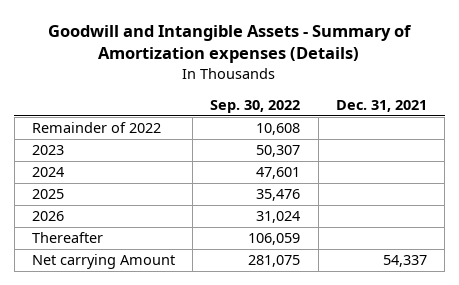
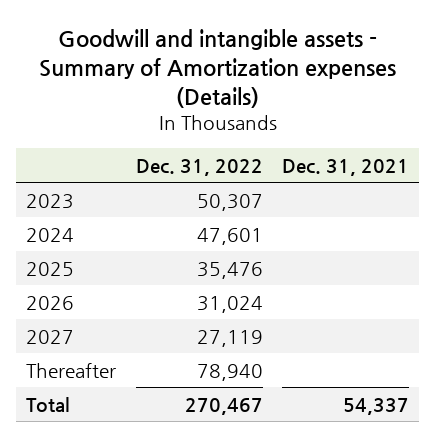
- Goodwill and Intangible Assets - Summary of Amortization expenses (Details)
+ Goodwill and intangible assets - Summary of Amortization expenses (Details)
- | Sep. 30, 2022 | Dec. 31, 2021
+ | Dec. 31, 2022 | Dec. 31, 2021
- Remainder of 2022 | 10,608 |
+ 2027 | 27,119 |
- Net carrying Amount | 281,075 | 54,337
+ Total | 270,467 | 54,337

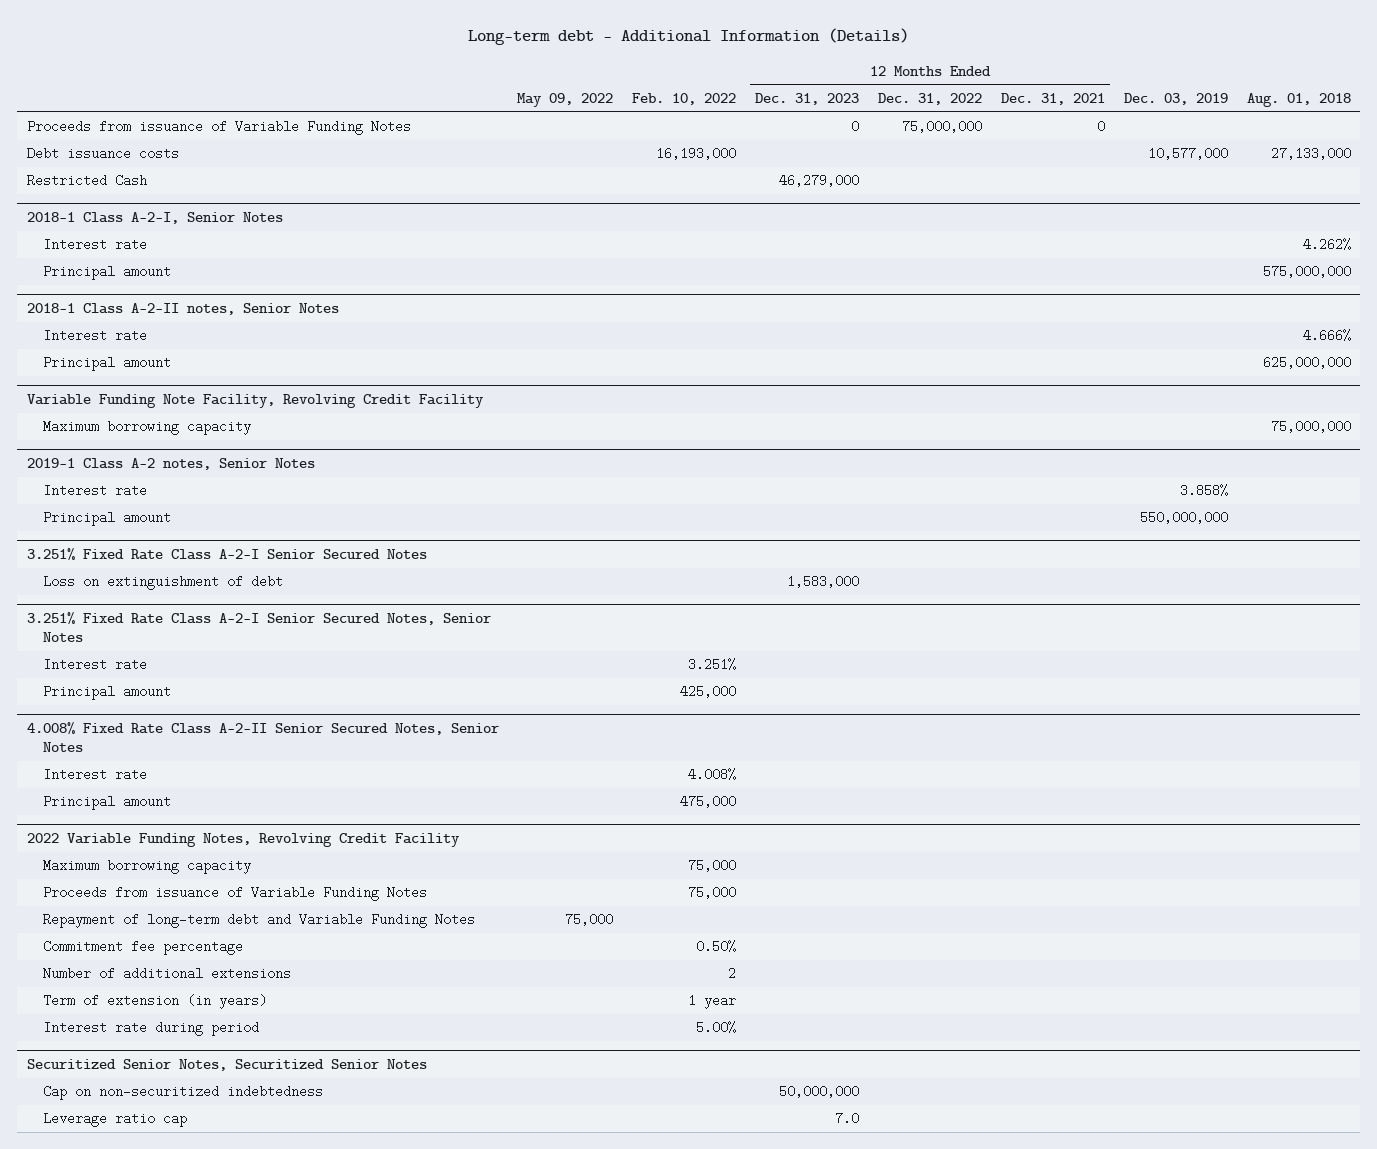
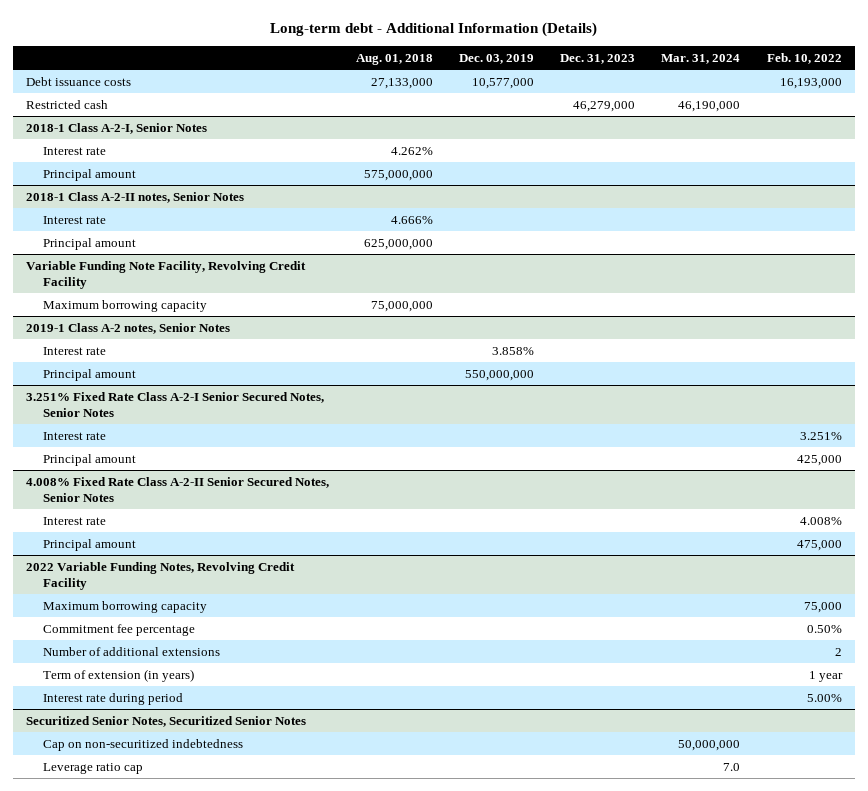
- | May 09, 2022 | Feb. 10, 2022 | 12 Months Ended Dec. 31, 2023 | 12 Months Ended Dec. 31, 2022 | 12 Months Ended Dec. 31, 2021 | Dec. 03, 2019 | Aug. 01, 2018
+ | Aug. 01, 2018 | Dec. 03, 2019 | Dec. 31, 2023 | Mar. 31, 2024 | Feb. 10, 2022
- Proceeds from issuance of Variable Funding Notes | | | 0 | 75,000,000 | 0 | |
- Restricted Cash | | | 46,279,000 | | | |
+ Restricted cash | | | 46,279,000 | 46,190,000 |
- 3.251% Fixed Rate Class A-2-I Senior Secured Notes
- Loss on extinguishment of debt | | | 1,583,000 | | | |
@ 2022 Variable Funding Notes, Revolving Credit Facility
- Proceeds from issuance of Variable Funding Notes | | 75,000 | | | | |
- Repayment of long-term debt and Variable Funding Notes | 75,000 | | | | | |

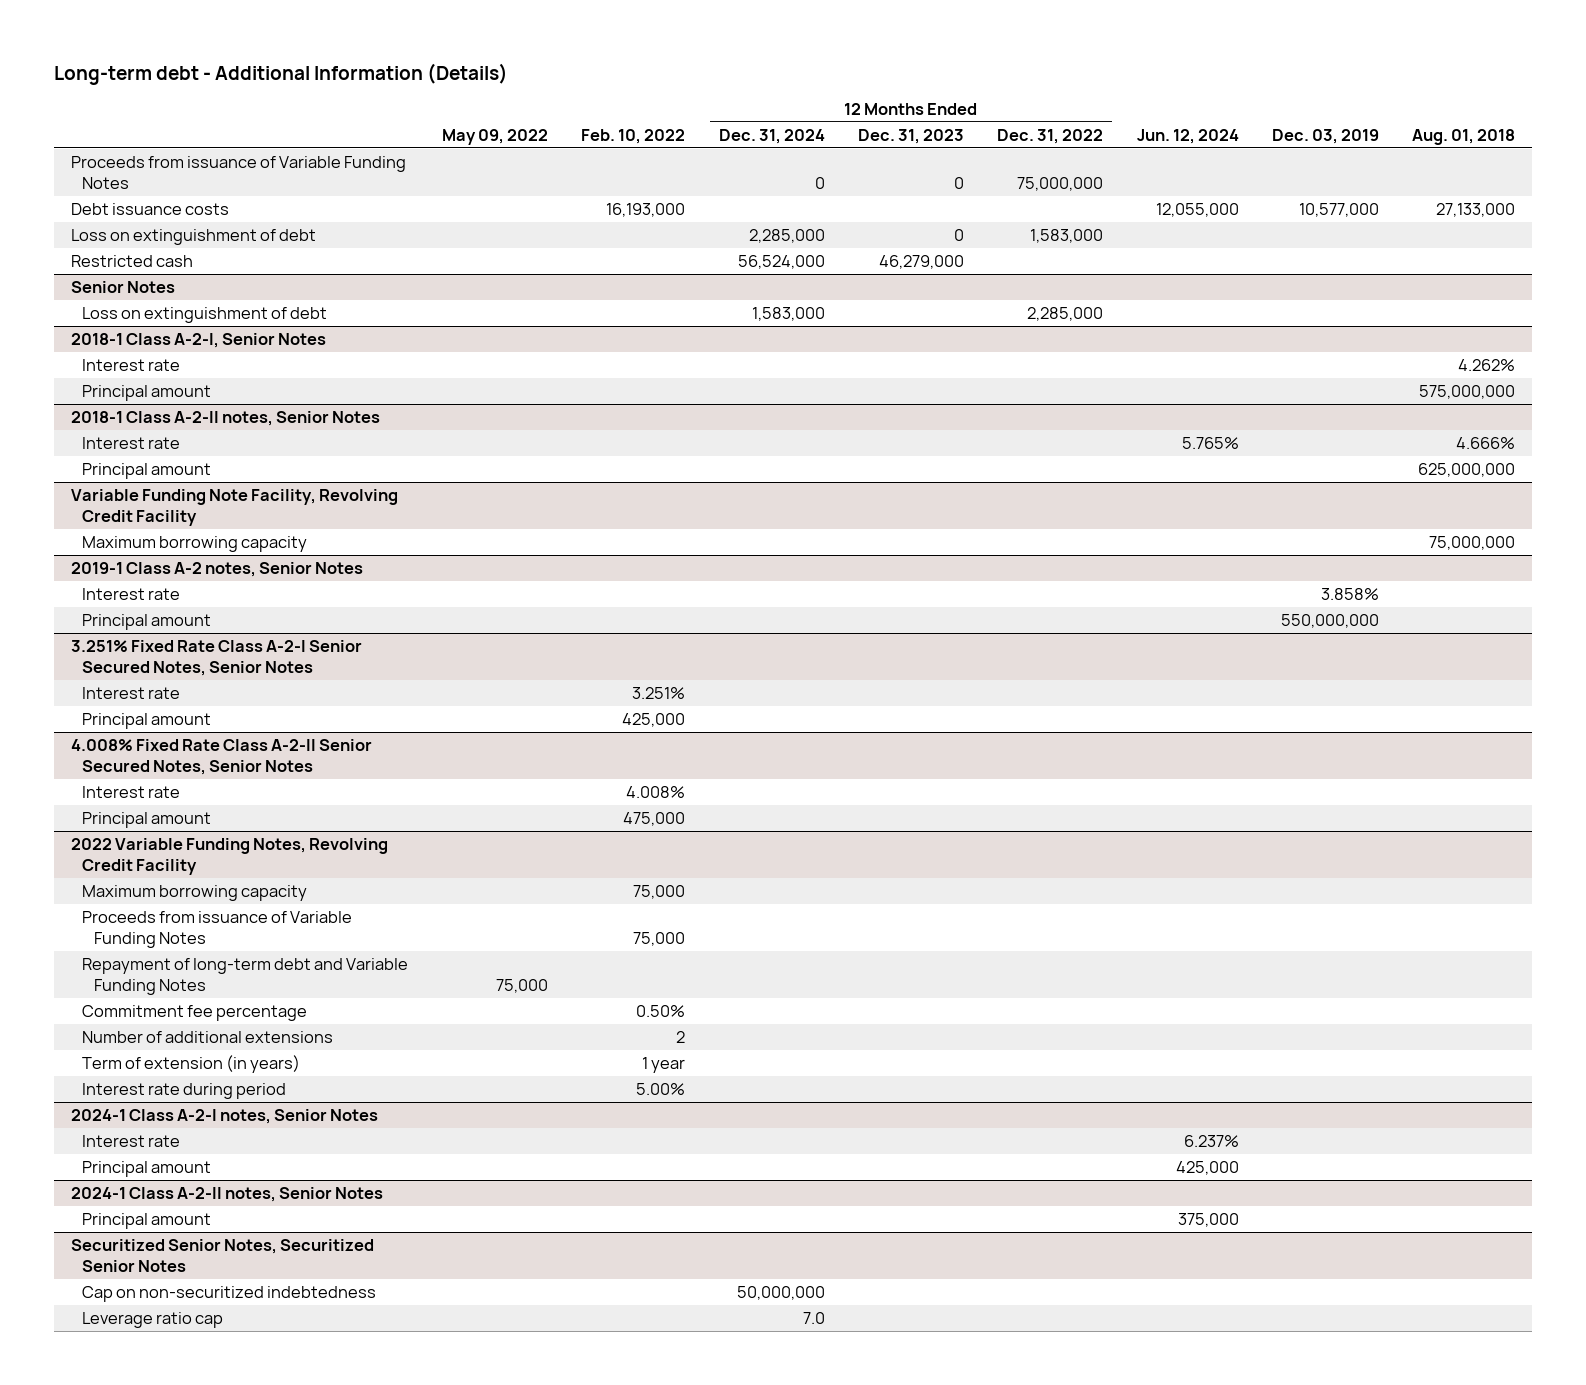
- | Aug. 01, 2018 | Dec. 03, 2019 | Dec. 31, 2023 | Mar. 31, 2024 | Feb. 10, 2022
+ | May 09, 2022 | Feb. 10, 2022 | 12 Months Ended Dec. 31, 2024 | 12 Months Ended Dec. 31, 2023 | 12 Months Ended Dec. 31, 2022 | Jun. 12, 2024 | Dec. 03, 2019 | Aug. 01, 2018
+ Proceeds from issuance of Variable Funding Notes | | | 0 | 0 | 75,000,000 | | |
+ Loss on extinguishment of debt | | | 2,285,000 | 0 | 1,583,000 | | |
+ Senior Notes
+ Loss on extinguishment of debt | | | 1,583,000 | | 2,285,000 | | |
@ 2022 Variable Funding Notes, Revolving Credit Facility
+ Proceeds from issuance of Variable Funding Notes | | 75,000 | | | | | |
+ Repayment of long-term debt and Variable Funding Notes | 75,000 | | | | | | |
+ 2024-1 Class A-2-I notes, Senior Notes
+ Interest rate | | | | | | 6.237% | |
+ Principal amount | | | | | | 425,000 | |
+ 2024-1 Class A-2-II notes, Senior Notes
+ Principal amount | | | | | | 375,000 | |

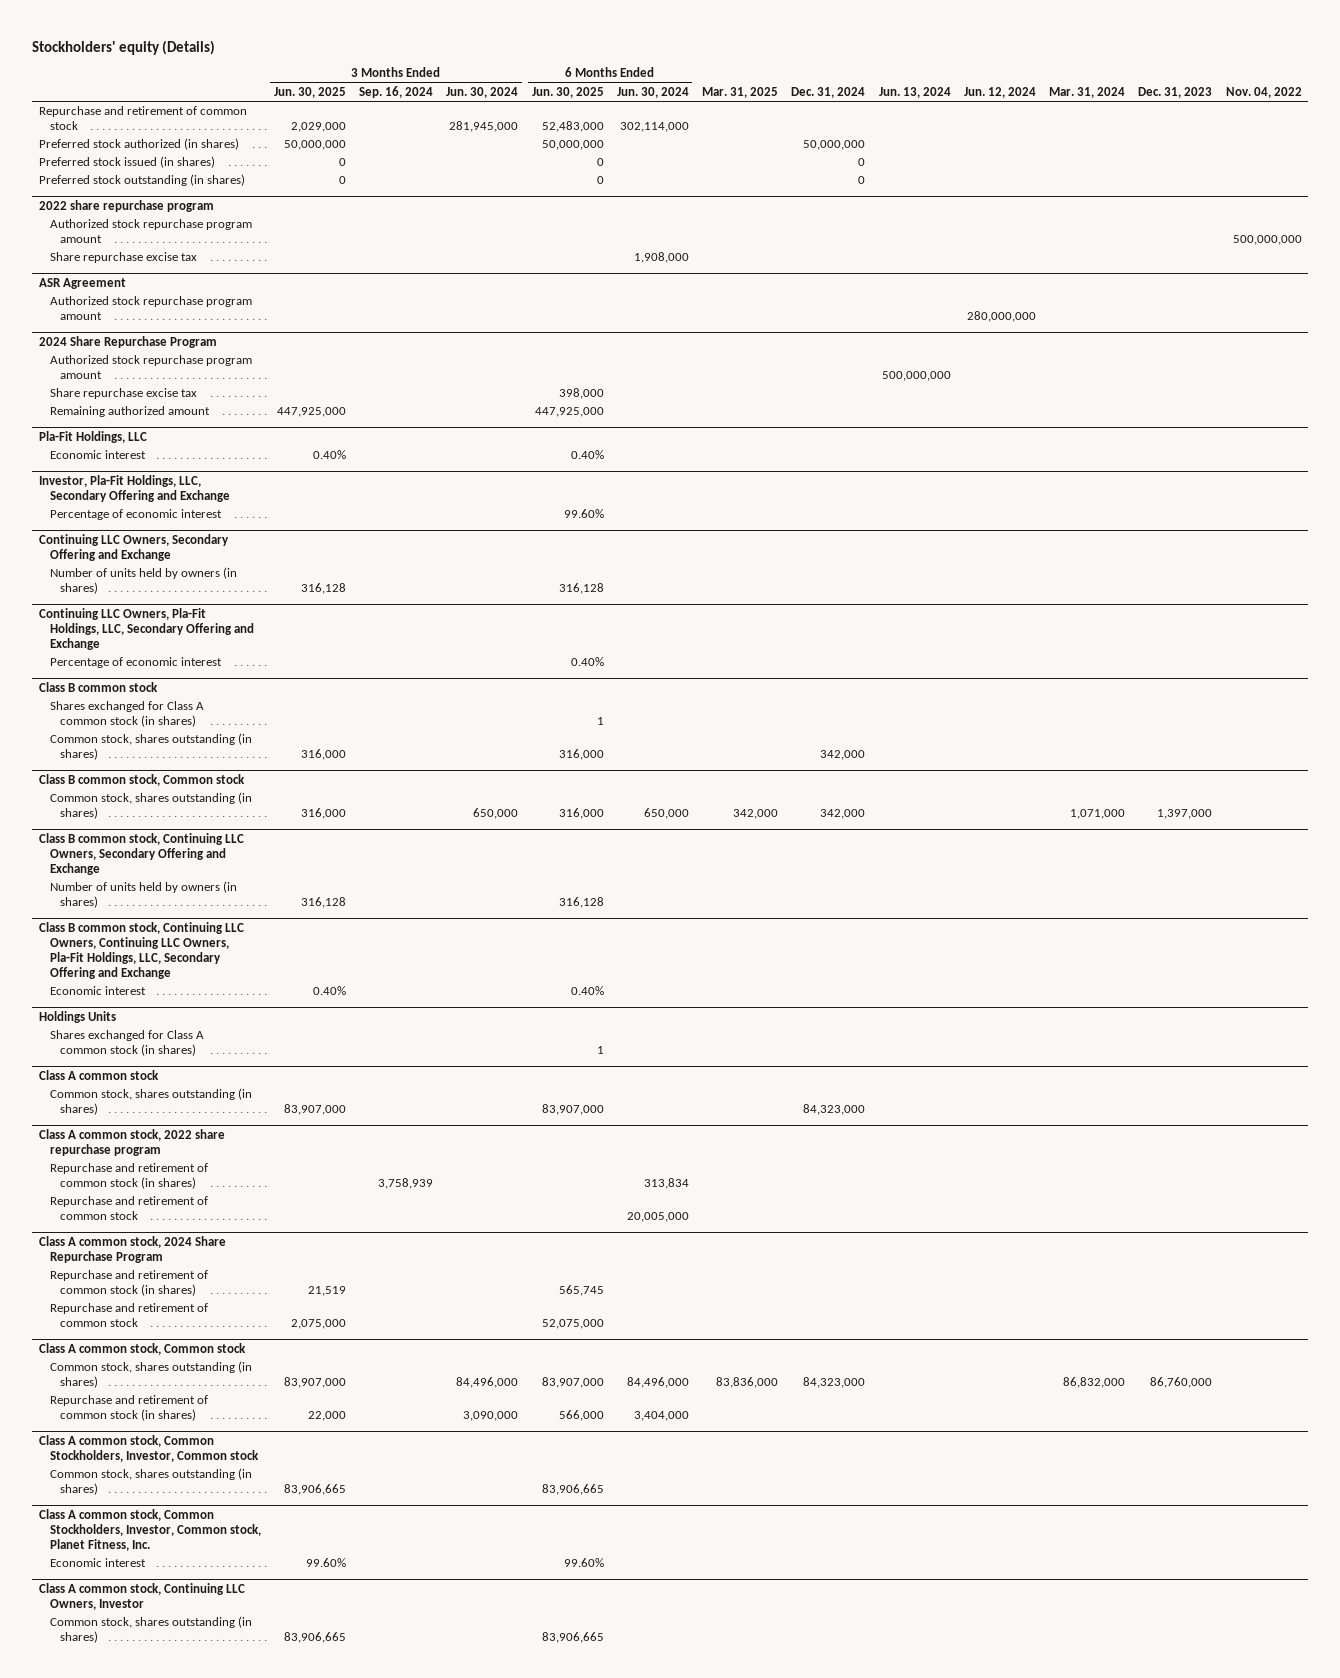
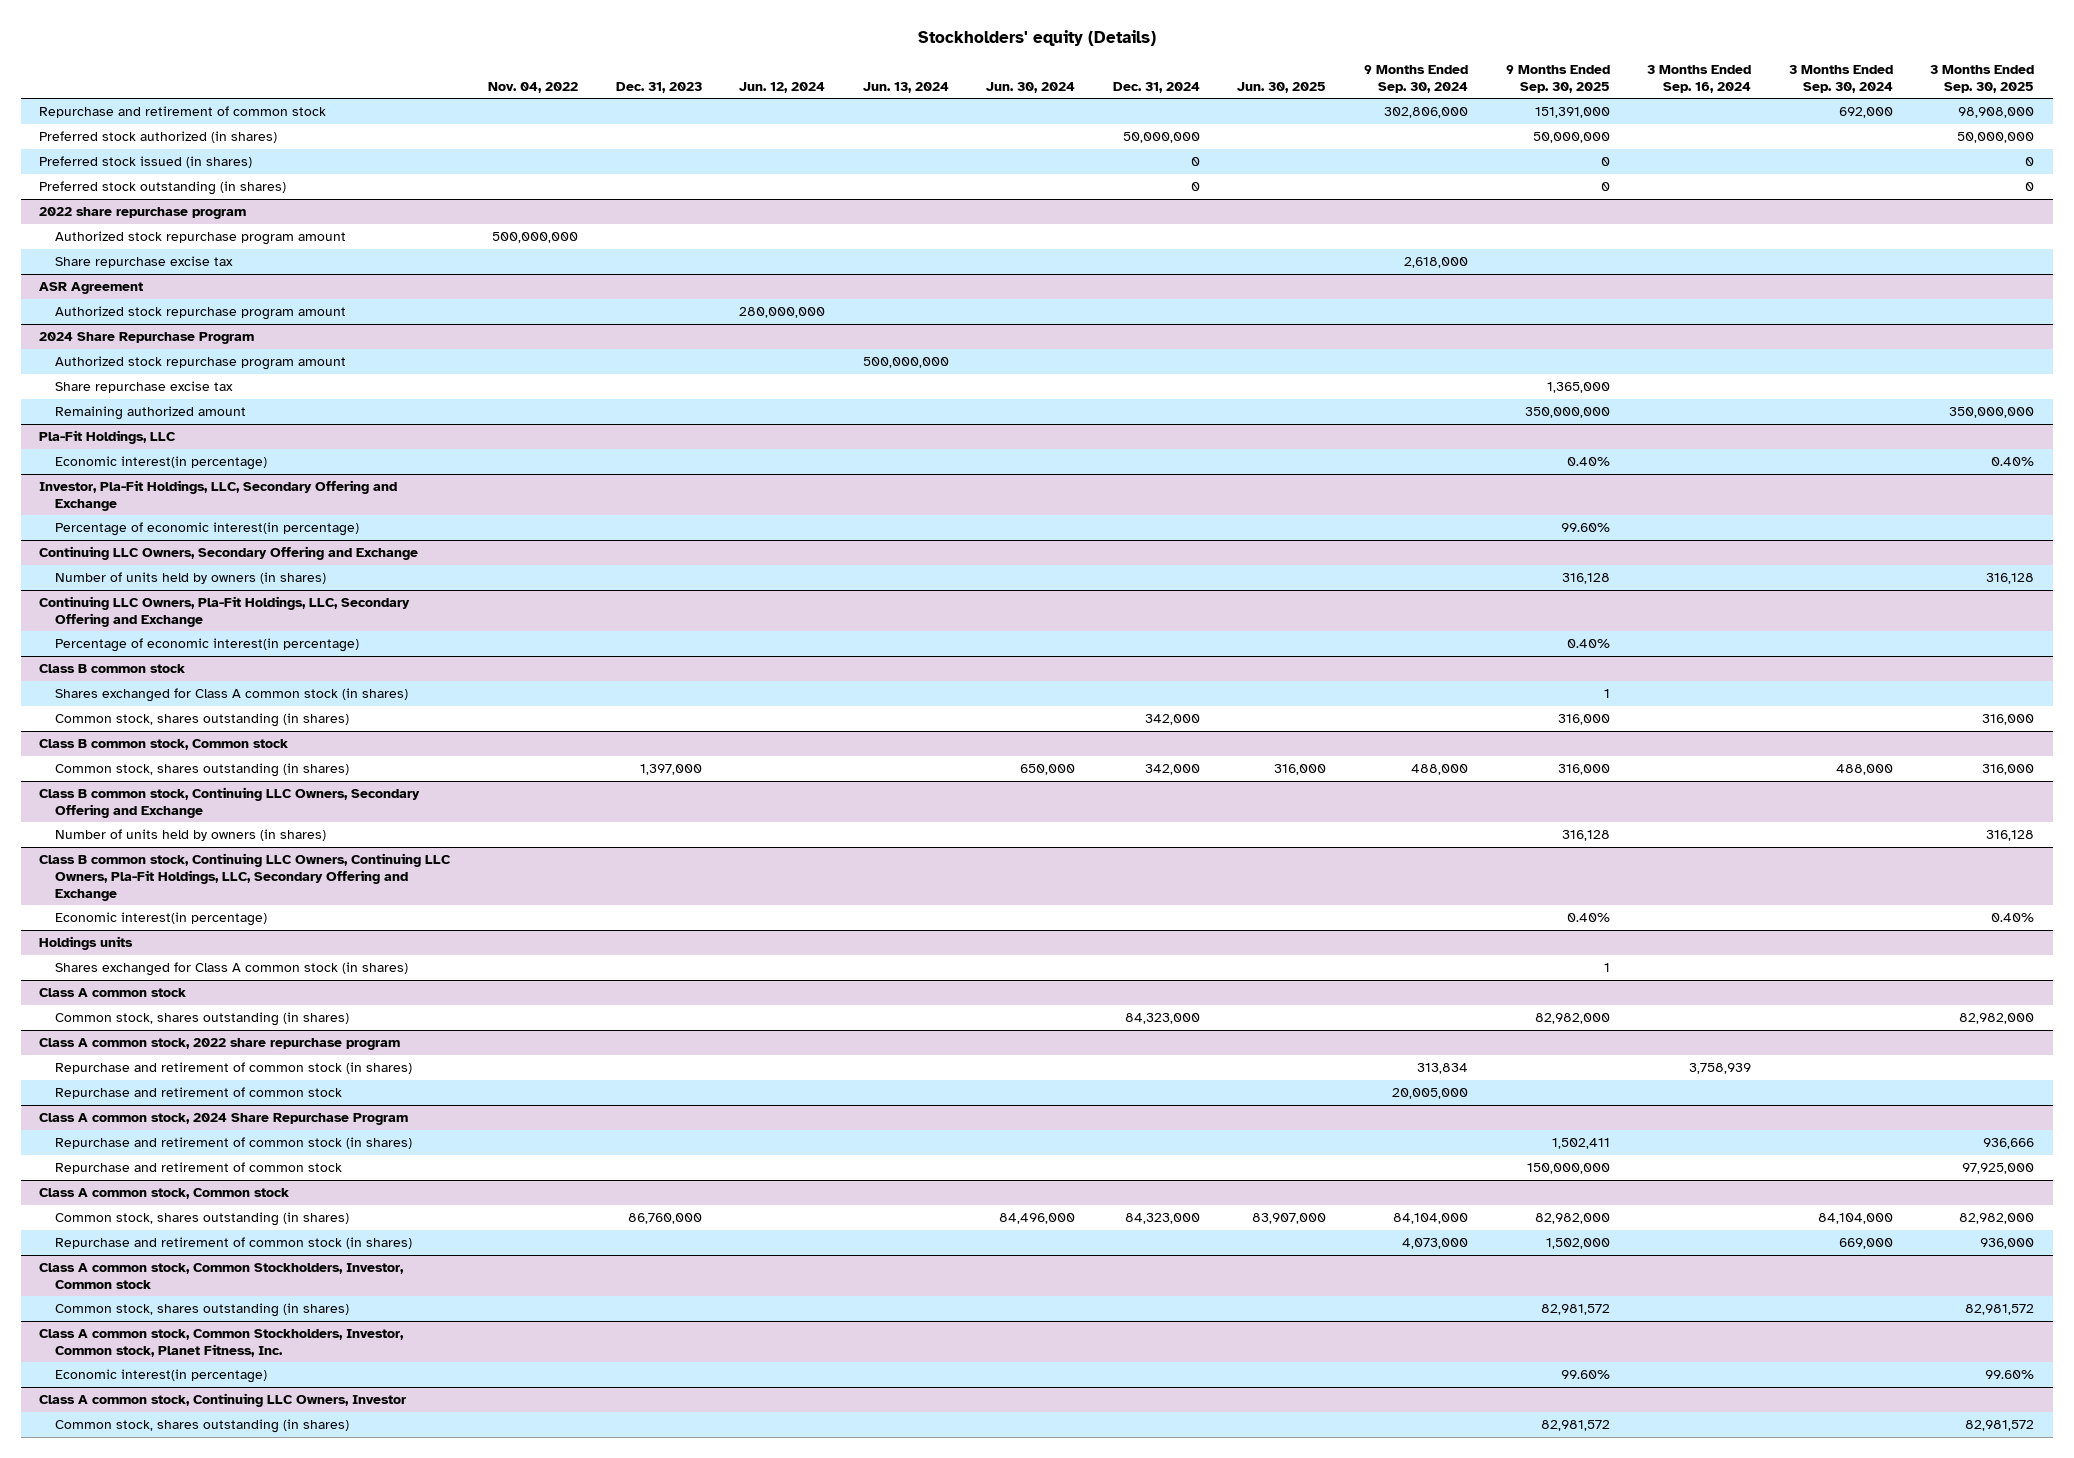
- | 3 Months Ended Jun. 30, 2025 | 3 Months Ended Sep. 16, 2024 | 3 Months Ended Jun. 30, 2024 | 6 Months Ended Jun. 30, 2025 | 6 Months Ended Jun. 30, 2024 | Mar. 31, 2025 | Dec. 31, 2024 | Jun. 13, 2024 | Jun. 12, 2024 | Mar. 31, 2024 | Dec. 31, 2023 | Nov. 04, 2022
+ | Nov. 04, 2022 | Dec. 31, 2023 | Jun. 12, 2024 | Jun. 13, 2024 | Jun. 30, 2024 | Dec. 31, 2024 | Jun. 30, 2025 | 9 Months Ended Sep. 30, 2024 | 9 Months Ended Sep. 30, 2025 | 3 Months Ended Sep. 16, 2024 | 3 Months Ended Sep. 30, 2024 | 3 Months Ended Sep. 30, 2025
@ Pla-Fit Holdings, LLC
- Economic interest | 0.40% | | | 0.40% | | | | | | | |
+ Economic interest(in percentage) | | | | | | | | | 0.40% | | | 0.40%
@ Investor, Pla-Fit Holdings, LLC, Secondary Offering and Exchange
- Percentage of economic interest | | | | 99.60% | | | | | | | |
+ Percentage of economic interest(in percentage) | | | | | | | | | 99.60% | | |
@ Continuing LLC Owners, Pla-Fit Holdings, LLC, Secondary Offering and Exchange
- Percentage of economic interest | | | | 0.40% | | | | | | | |
+ Percentage of economic interest(in percentage) | | | | | | | | | 0.40% | | |
@ Class B common stock, Continuing LLC Owners, Continuing LLC Owners, Pla-Fit Holdings, LLC, Secondary Offering and Exchange
- Economic interest | 0.40% | | | 0.40% | | | | | | | |
- Holdings Units
@ Class B common stock, Continuing LLC Owners, Continuing LLC Owners, Pla-Fit Holdings, LLC, Secondary Offering and Exchange
+ Economic interest(in percentage) | | | | | | | | | 0.40% | | | 0.40%
+ Holdings units
@ Class A common stock, Common Stockholders, Investor, Common stock, Planet Fitness, Inc.
- Economic interest | 99.60% | | | 99.60% | | | | | | | |
+ Economic interest(in percentage) | | | | | | | | | 99.60% | | | 99.60%

